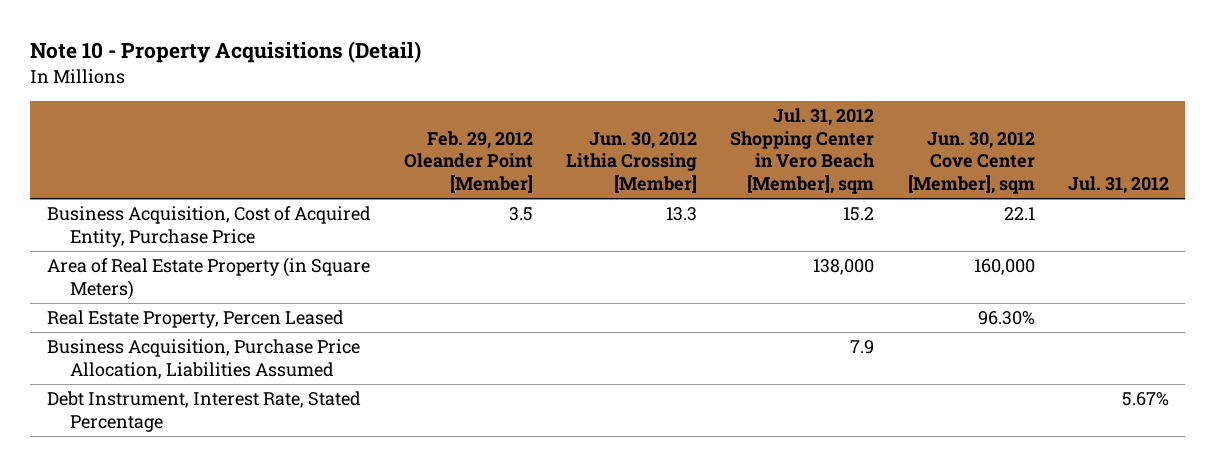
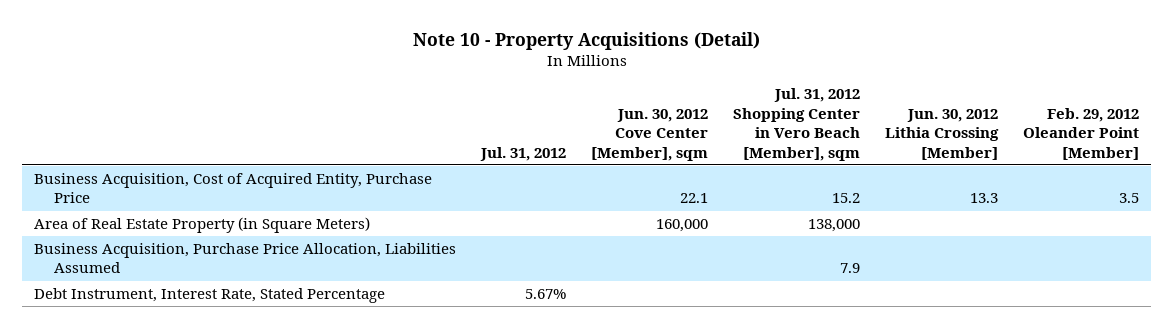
- | Feb. 29, 2012 Oleander Point [Member] | Jun. 30, 2012 Lithia Crossing [Member] | Jul. 31, 2012 Shopping Center in Vero Beach [Member], sqm | Jun. 30, 2012 Cove Center [Member], sqm | Jul. 31, 2012
+ | Jul. 31, 2012 | Jun. 30, 2012 Cove Center [Member], sqm | Jul. 31, 2012 Shopping Center in Vero Beach [Member], sqm | Jun. 30, 2012 Lithia Crossing [Member] | Feb. 29, 2012 Oleander Point [Member]
- Real Estate Property, Percen Leased | | | | 96.30% |

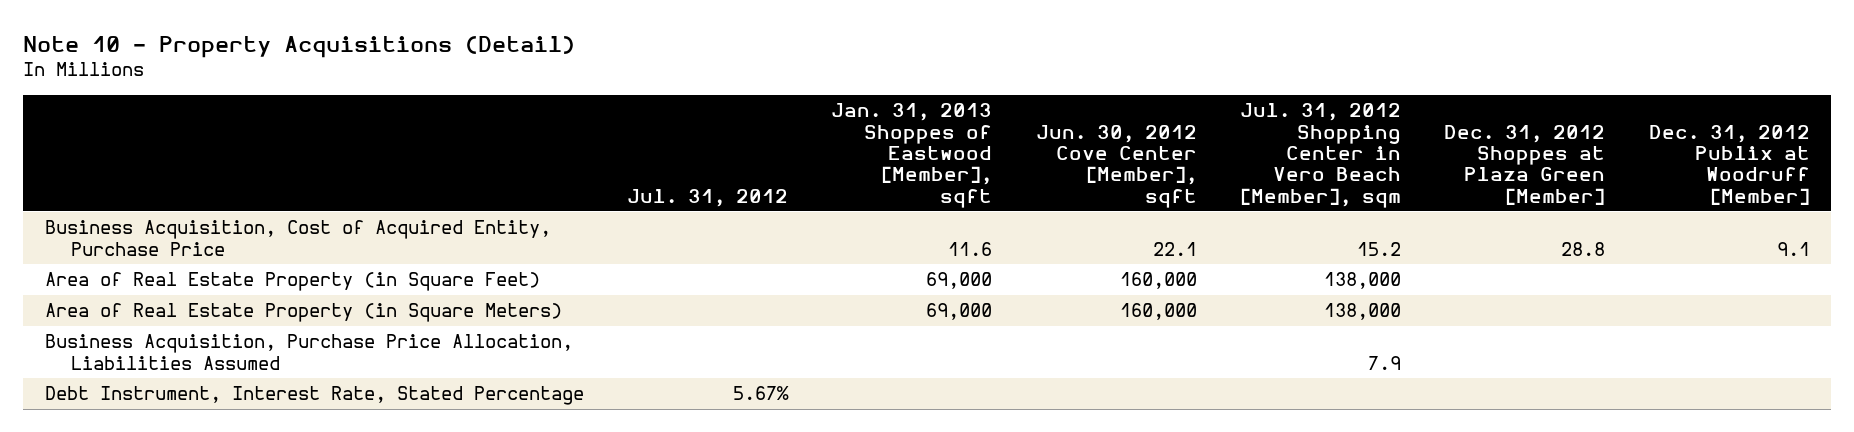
- | Jul. 31, 2012 | Jun. 30, 2012 Cove Center [Member], sqm | Jul. 31, 2012 Shopping Center in Vero Beach [Member], sqm | Jun. 30, 2012 Lithia Crossing [Member] | Feb. 29, 2012 Oleander Point [Member]
+ | Jul. 31, 2012 | Jan. 31, 2013 Shoppes of Eastwood [Member], sqft | Jun. 30, 2012 Cove Center [Member], sqft | Jul. 31, 2012 Shopping Center in Vero Beach [Member], sqm | Dec. 31, 2012 Shoppes at Plaza Green [Member] | Dec. 31, 2012 Publix at Woodruff [Member]
+ Area of Real Estate Property (in Square Feet) | | 69,000 | 160,000 | 138,000 | |

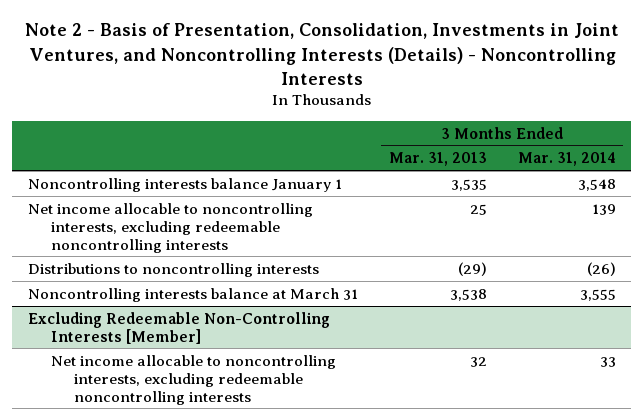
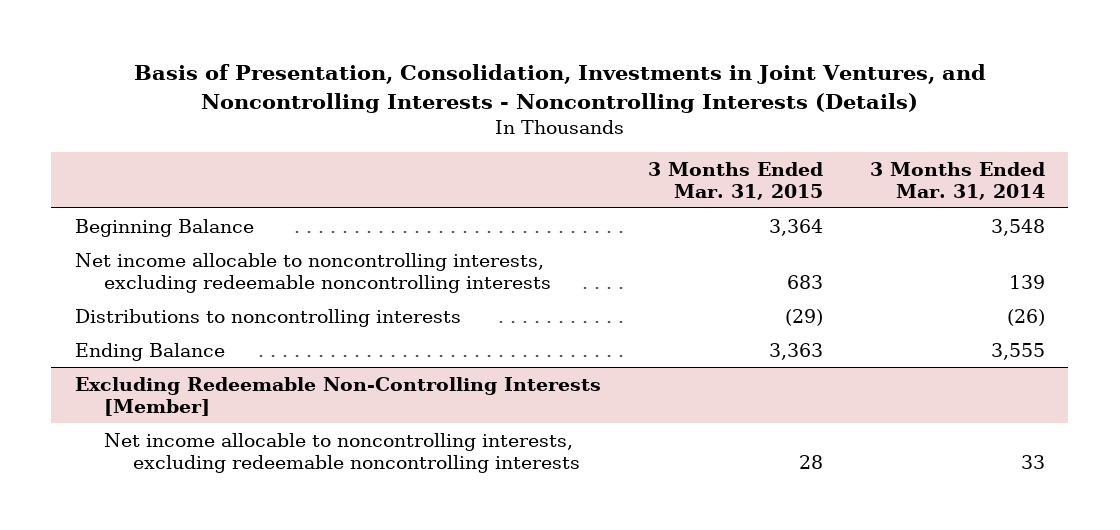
- Note 2 - Basis of Presentation, Consolidation, Investments in Joint Ventures, and Noncontrolling Interests (Details) - Noncontrolling Interests
+ Basis of Presentation, Consolidation, Investments in Joint Ventures, and Noncontrolling Interests - Noncontrolling Interests (Details)
- | 3 Months Ended Mar. 31, 2013 | 3 Months Ended Mar. 31, 2014
+ | 3 Months Ended Mar. 31, 2015 | 3 Months Ended Mar. 31, 2014
- Noncontrolling interests balance January 1 | 3,535 | 3,548
+ Beginning Balance | 3,364 | 3,548
- Noncontrolling interests balance at March 31 | 3,538 | 3,555
+ Ending Balance | 3,363 | 3,555

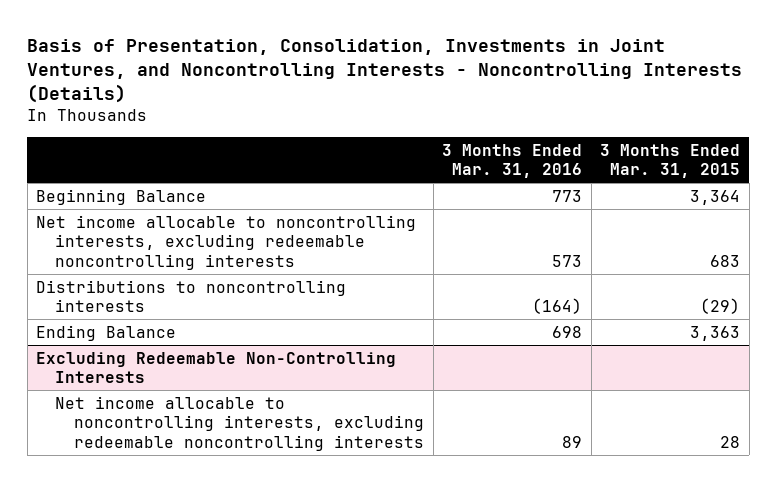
- | 3 Months Ended Mar. 31, 2015 | 3 Months Ended Mar. 31, 2014
+ | 3 Months Ended Mar. 31, 2016 | 3 Months Ended Mar. 31, 2015
- Excluding Redeemable Non-Controlling Interests [Member]
+ Excluding Redeemable Non-Controlling Interests

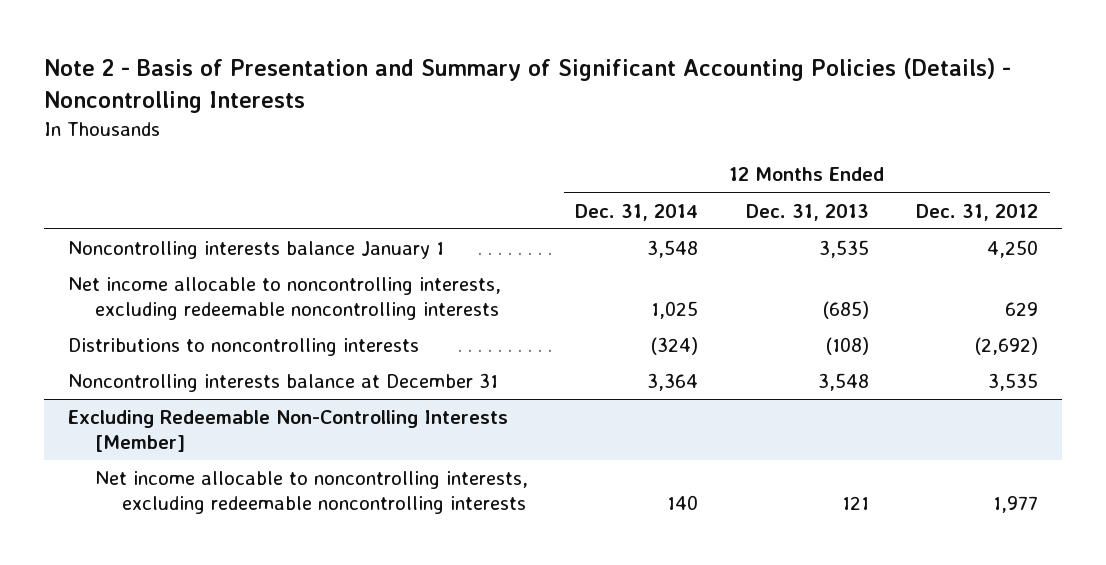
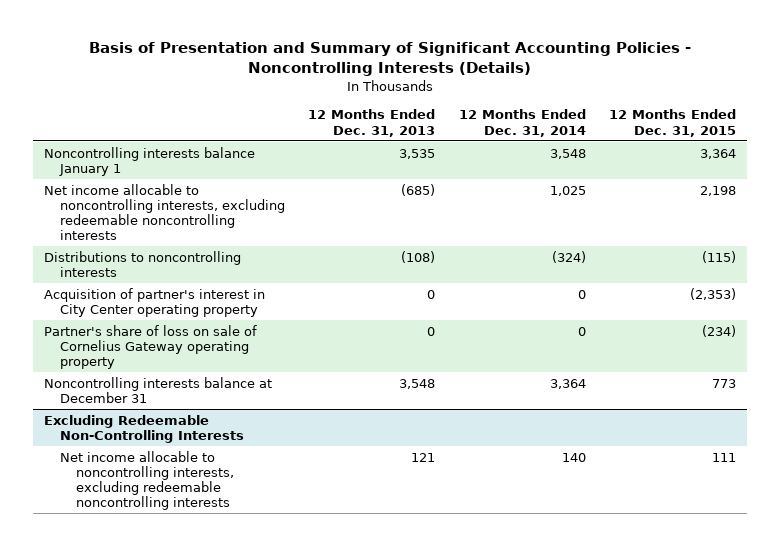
- Note 2 - Basis of Presentation and Summary of Significant Accounting Policies (Details) - Noncontrolling Interests
+ Basis of Presentation and Summary of Significant Accounting Policies - Noncontrolling Interests (Details)
- | 12 Months Ended Dec. 31, 2014 | 12 Months Ended Dec. 31, 2013 | 12 Months Ended Dec. 31, 2012
+ | 12 Months Ended Dec. 31, 2013 | 12 Months Ended Dec. 31, 2014 | 12 Months Ended Dec. 31, 2015
+ Acquisition of partner's interest in City Center operating property | 0 | 0 | (2,353)
+ Partner's share of loss on sale of Cornelius Gateway operating property | 0 | 0 | (234)
- Excluding Redeemable Non-Controlling Interests [Member]
+ Excluding Redeemable Non-Controlling Interests

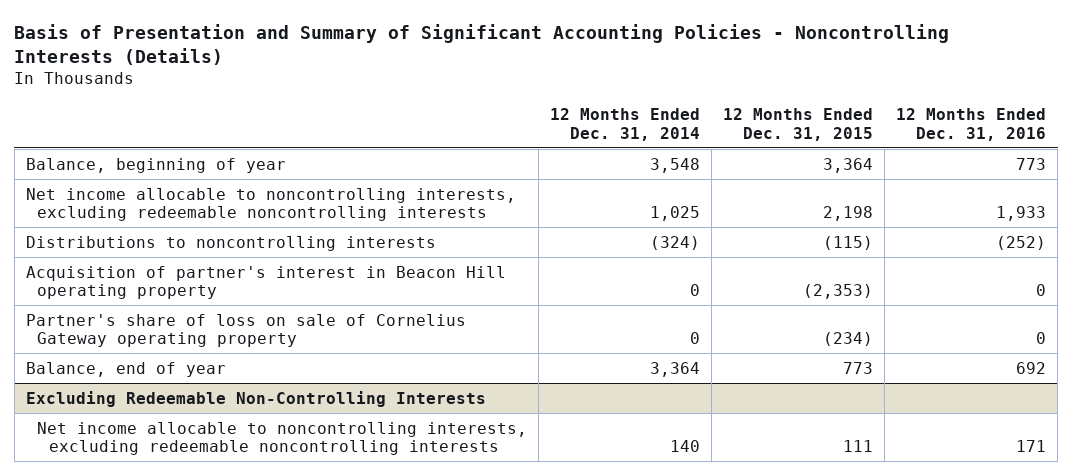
- | 12 Months Ended Dec. 31, 2013 | 12 Months Ended Dec. 31, 2014 | 12 Months Ended Dec. 31, 2015
+ | 12 Months Ended Dec. 31, 2014 | 12 Months Ended Dec. 31, 2015 | 12 Months Ended Dec. 31, 2016
- Noncontrolling interests balance January 1 | 3,535 | 3,548 | 3,364
+ Balance, beginning of year | 3,548 | 3,364 | 773
- Acquisition of partner's interest in City Center operating property | 0 | 0 | (2,353)
+ Acquisition of partner's interest in Beacon Hill operating property | 0 | (2,353) | 0
- Noncontrolling interests balance at December 31 | 3,548 | 3,364 | 773
+ Balance, end of year | 3,364 | 773 | 692

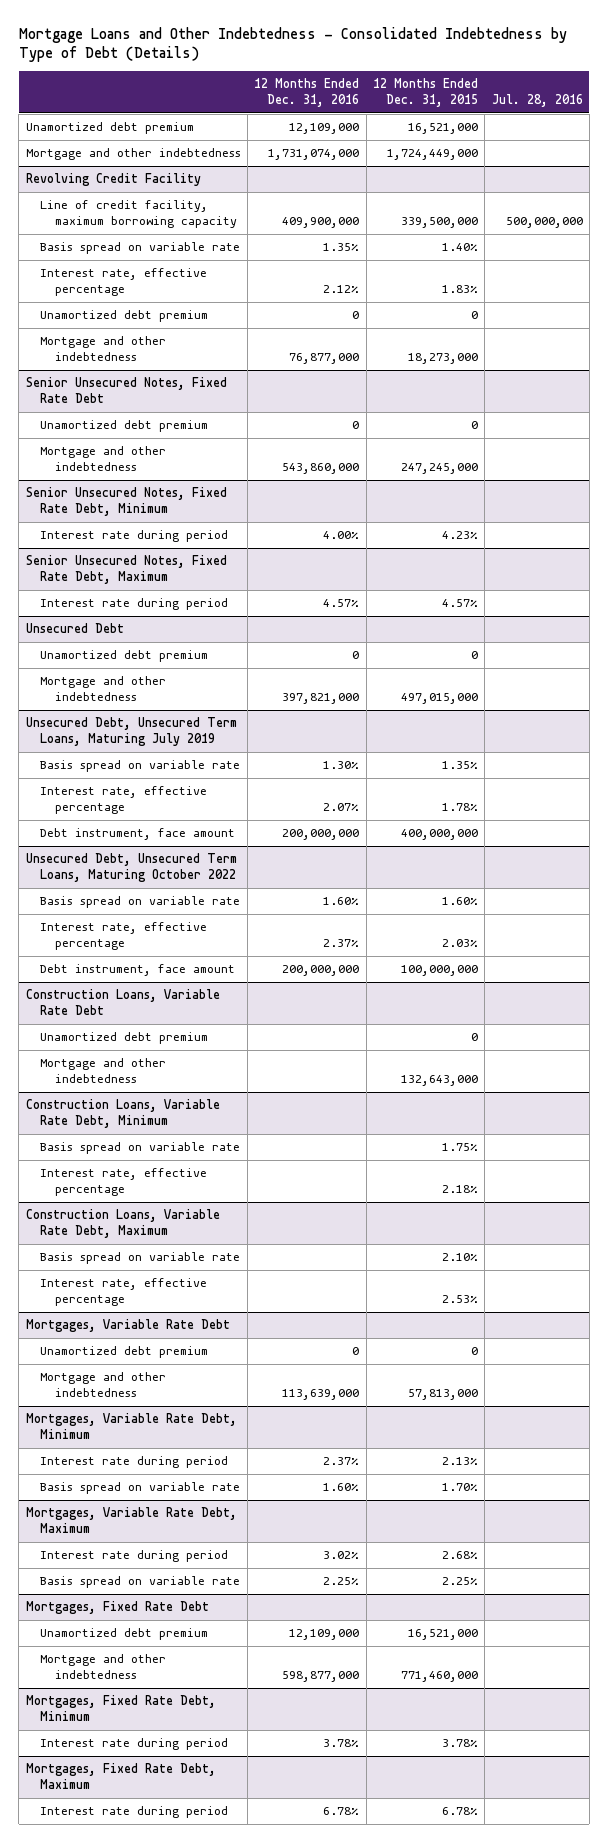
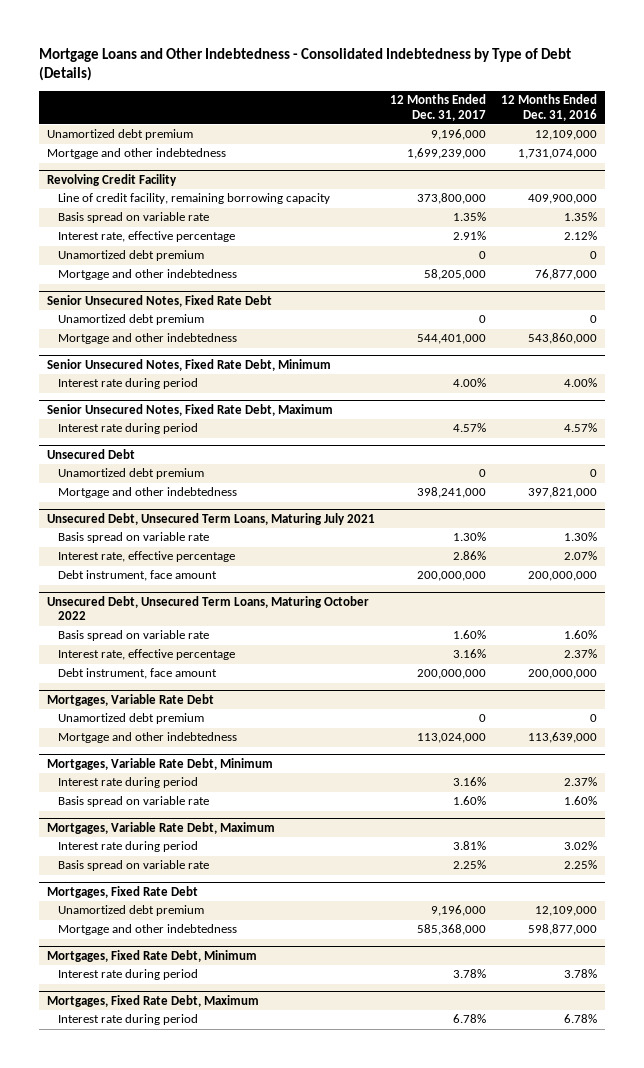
- | 12 Months Ended Dec. 31, 2016 | 12 Months Ended Dec. 31, 2015 | Jul. 28, 2016
+ | 12 Months Ended Dec. 31, 2017 | 12 Months Ended Dec. 31, 2016
@ Revolving Credit Facility
- Line of credit facility, maximum borrowing capacity | 409,900,000 | 339,500,000 | 500,000,000
+ Line of credit facility, remaining borrowing capacity | 373,800,000 | 409,900,000
- Unsecured Debt, Unsecured Term Loans, Maturing July 2019
+ Unsecured Debt, Unsecured Term Loans, Maturing July 2021
- Construction Loans, Variable Rate Debt
- Unamortized debt premium | | 0 |
- Mortgage and other indebtedness | | 132,643,000 |
- Construction Loans, Variable Rate Debt, Minimum
- Basis spread on variable rate | | 1.75% |
- Interest rate, effective percentage | | 2.18% |
- Construction Loans, Variable Rate Debt, Maximum
- Basis spread on variable rate | | 2.10% |
- Interest rate, effective percentage | | 2.53% |

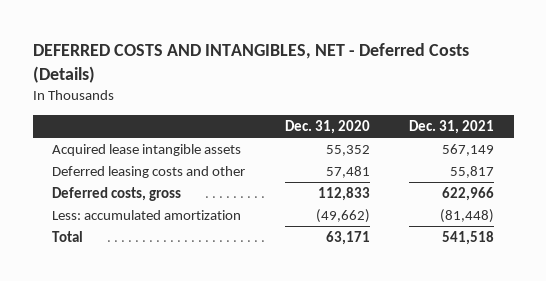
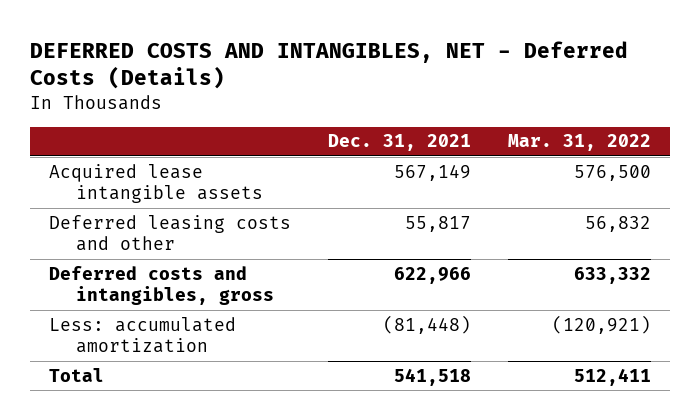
- | Dec. 31, 2020 | Dec. 31, 2021
+ | Dec. 31, 2021 | Mar. 31, 2022
- Deferred costs, gross | 112,833 | 622,966
+ Deferred costs and intangibles, gross | 622,966 | 633,332

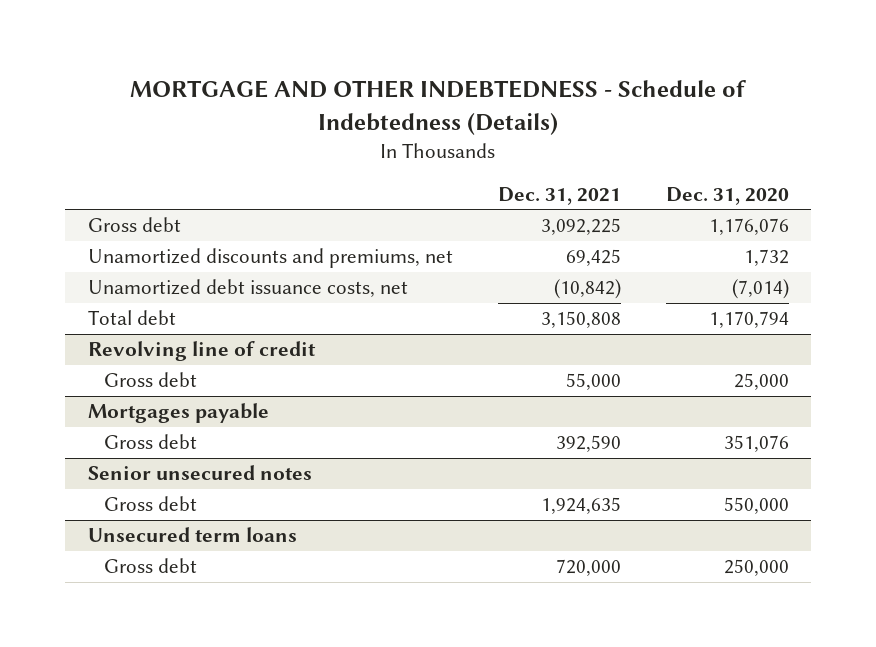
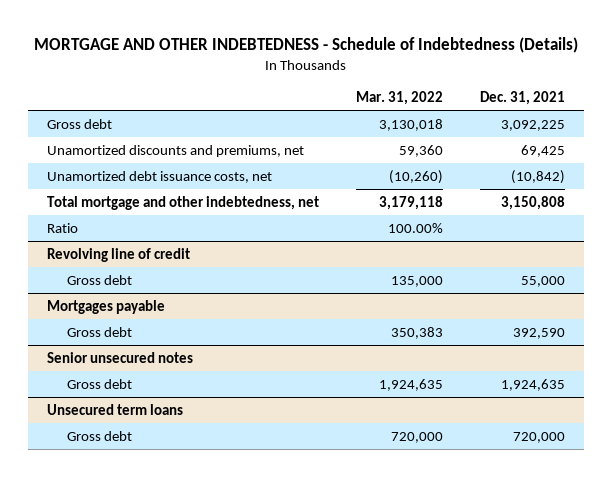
- | Dec. 31, 2021 | Dec. 31, 2020
+ | Mar. 31, 2022 | Dec. 31, 2021
- Total debt | 3,150,808 | 1,170,794
+ Total mortgage and other indebtedness, net | 3,179,118 | 3,150,808
+ Ratio | 100.00% |

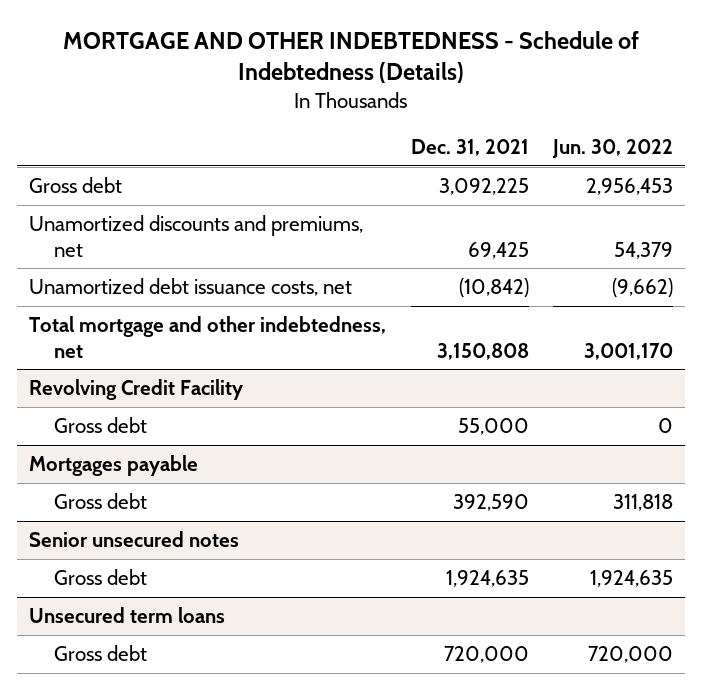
- | Mar. 31, 2022 | Dec. 31, 2021
+ | Dec. 31, 2021 | Jun. 30, 2022
- Ratio | 100.00% |
- Revolving line of credit
+ Revolving Credit Facility

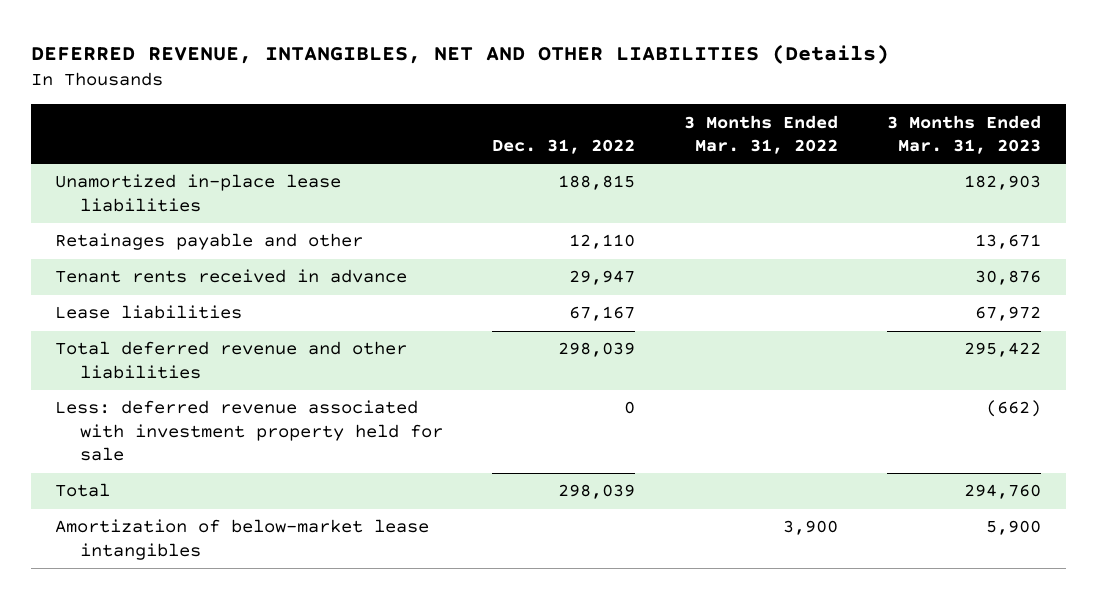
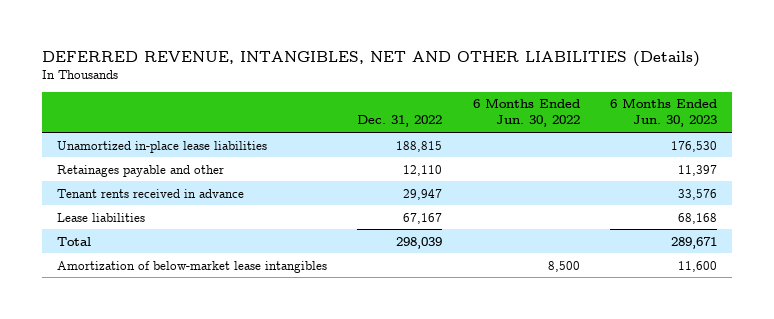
- | Dec. 31, 2022 | 3 Months Ended Mar. 31, 2022 | 3 Months Ended Mar. 31, 2023
+ | Dec. 31, 2022 | 6 Months Ended Jun. 30, 2022 | 6 Months Ended Jun. 30, 2023
- Total deferred revenue and other liabilities | 298,039 | | 295,422
- Less: deferred revenue associated with investment property held for sale | 0 | | (662)

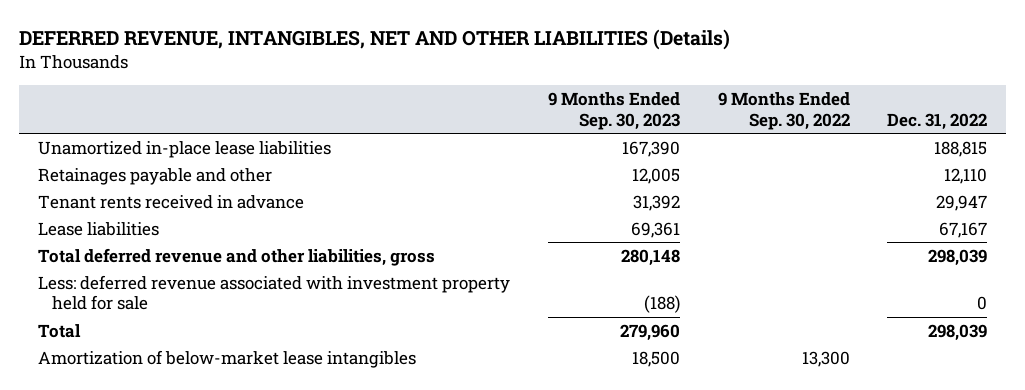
- | Dec. 31, 2022 | 6 Months Ended Jun. 30, 2022 | 6 Months Ended Jun. 30, 2023
+ | 9 Months Ended Sep. 30, 2023 | 9 Months Ended Sep. 30, 2022 | Dec. 31, 2022
+ Total deferred revenue and other liabilities, gross | 280,148 | | 298,039
+ Less: deferred revenue associated with investment property held for sale | (188) | | 0

